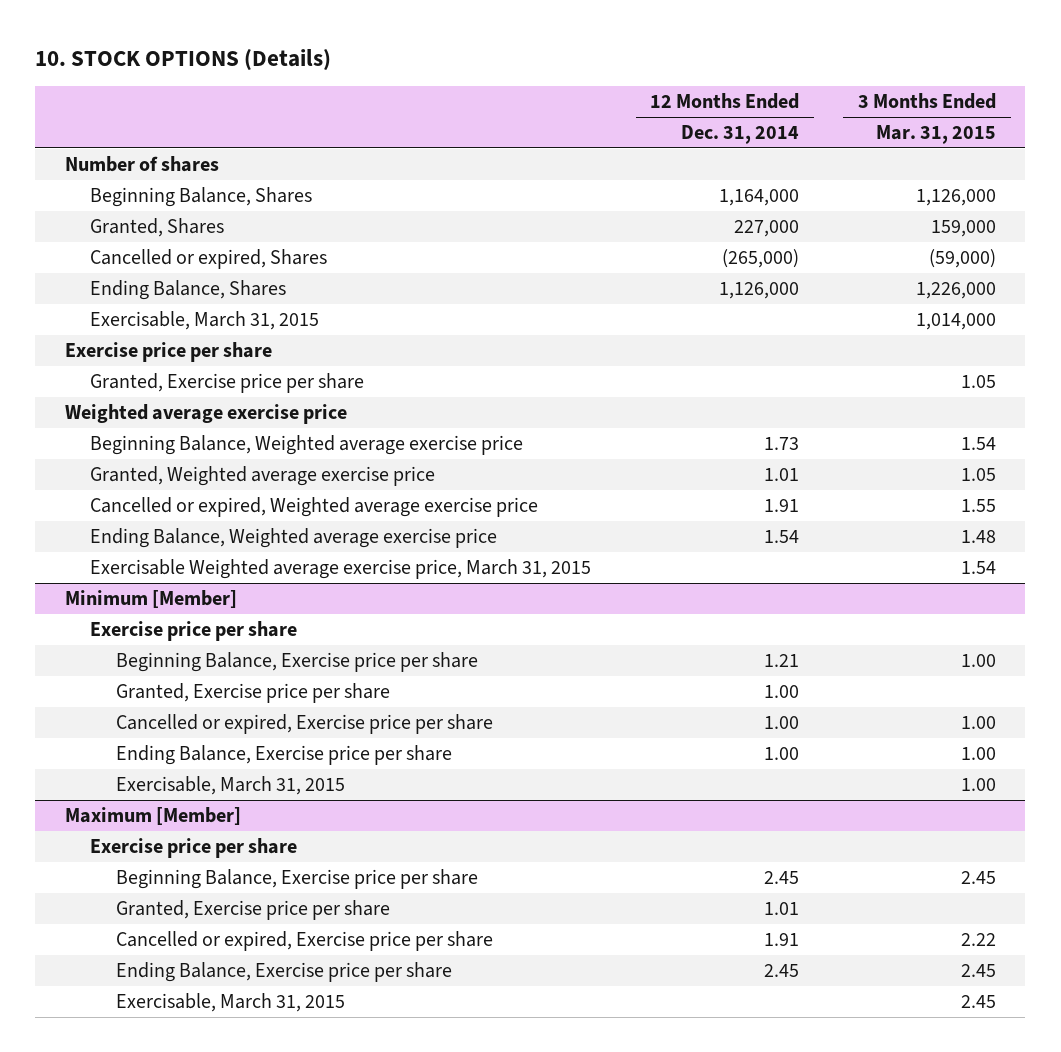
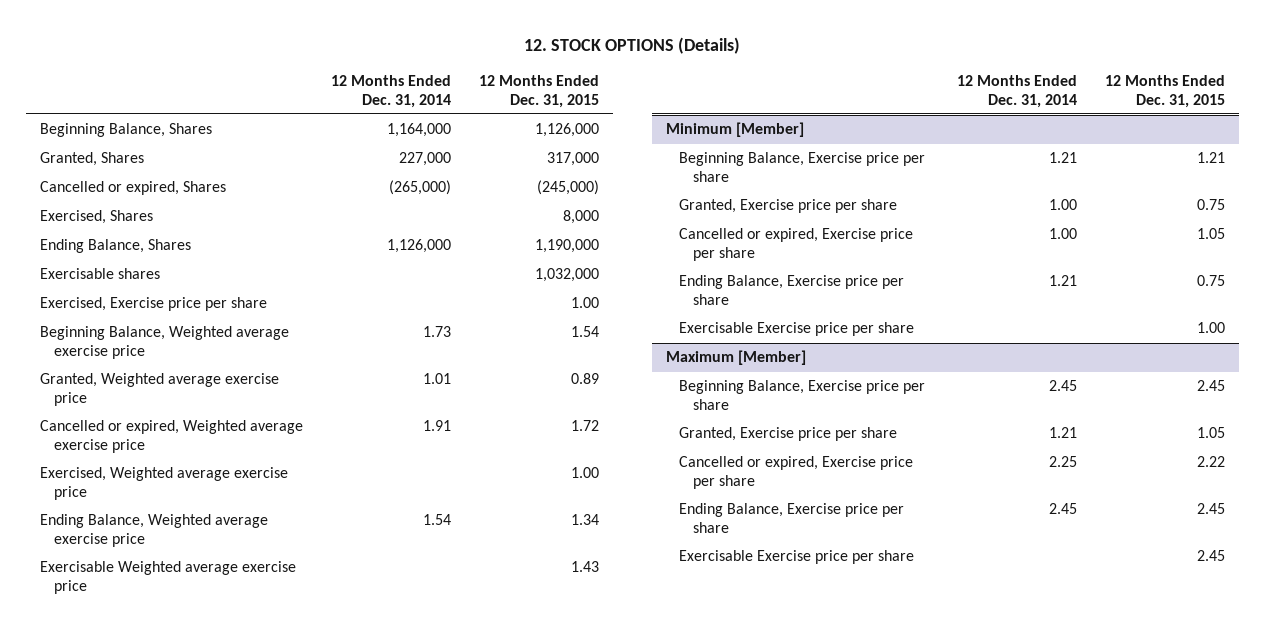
- 10. STOCK OPTIONS (Details)
+ 12. STOCK OPTIONS (Details)
- | 12 Months Ended Dec. 31, 2014 | 3 Months Ended Mar. 31, 2015
+ | 12 Months Ended Dec. 31, 2014 | 12 Months Ended Dec. 31, 2015
- Number of shares
+ Exercised, Shares | | 8,000
- Exercisable, March 31, 2015 | | 1,014,000
- Exercise price per share
- Granted, Exercise price per share | | 1.05
- Weighted average exercise price
+ Exercisable shares | | 1,032,000
+ Exercised, Exercise price per share | | 1.00
+ Exercised, Weighted average exercise price | | 1.00
- Exercisable Weighted average exercise price, March 31, 2015 | | 1.54
+ Exercisable Weighted average exercise price | | 1.43
@ Minimum [Member]
- Exercise price per share
- Ending Balance, Exercise price per share | 1.00 | 1.00
- Exercisable, March 31, 2015 | | 1.00
+ Ending Balance, Exercise price per share | 1.21 | 0.75
+ Exercisable Exercise price per share | | 1.00
@ Maximum [Member]
- Exercise price per share
- Granted, Exercise price per share | 1.01 |
- Cancelled or expired, Exercise price per share | 1.91 | 2.22
+ Granted, Exercise price per share | 1.21 | 1.05
+ Cancelled or expired, Exercise price per share | 2.25 | 2.22
- Exercisable, March 31, 2015 | | 2.45
+ Exercisable Exercise price per share | | 2.45

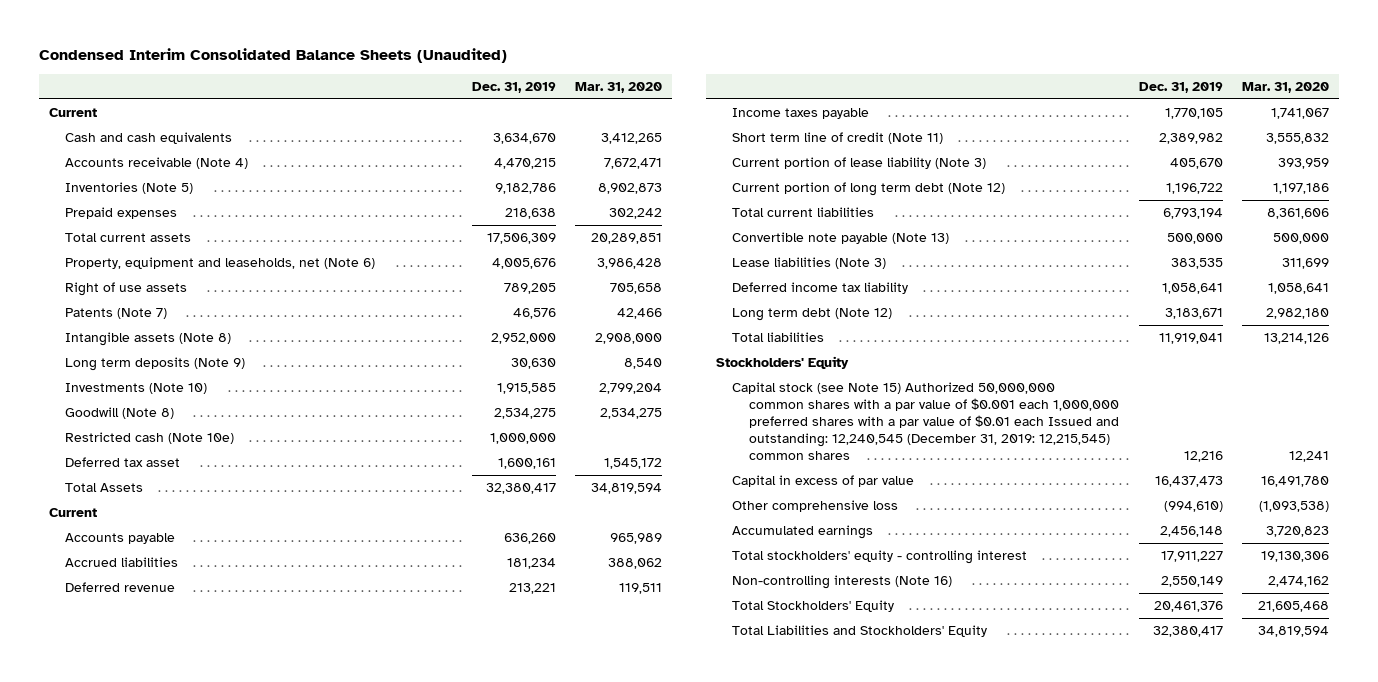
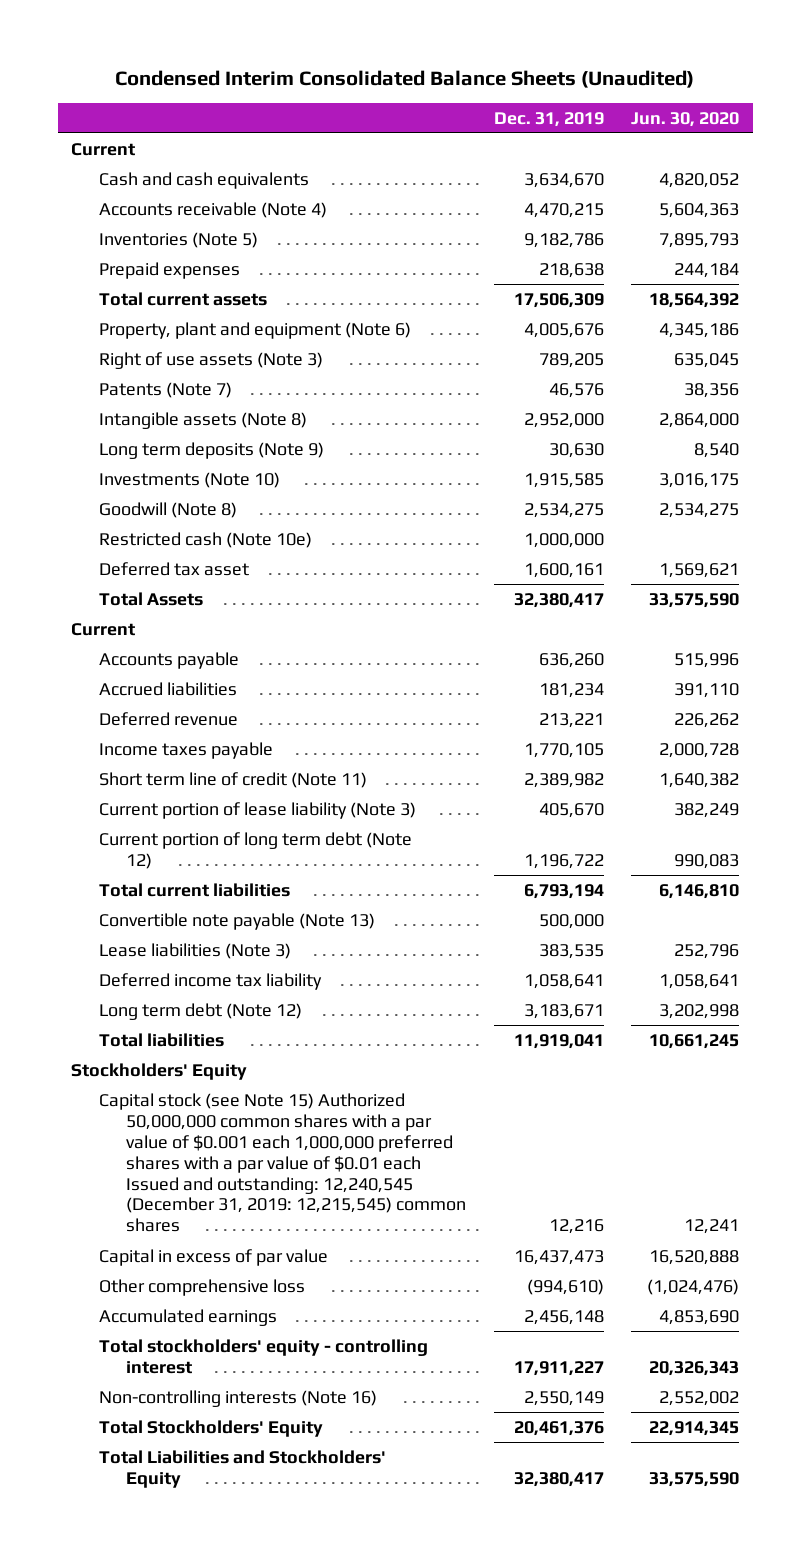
- | Dec. 31, 2019 | Mar. 31, 2020
+ | Dec. 31, 2019 | Jun. 30, 2020
- Property, equipment and leaseholds, net (Note 6) | 4,005,676 | 3,986,428
- Right of use assets | 789,205 | 705,658
+ Property, plant and equipment (Note 6) | 4,005,676 | 4,345,186
+ Right of use assets (Note 3) | 789,205 | 635,045

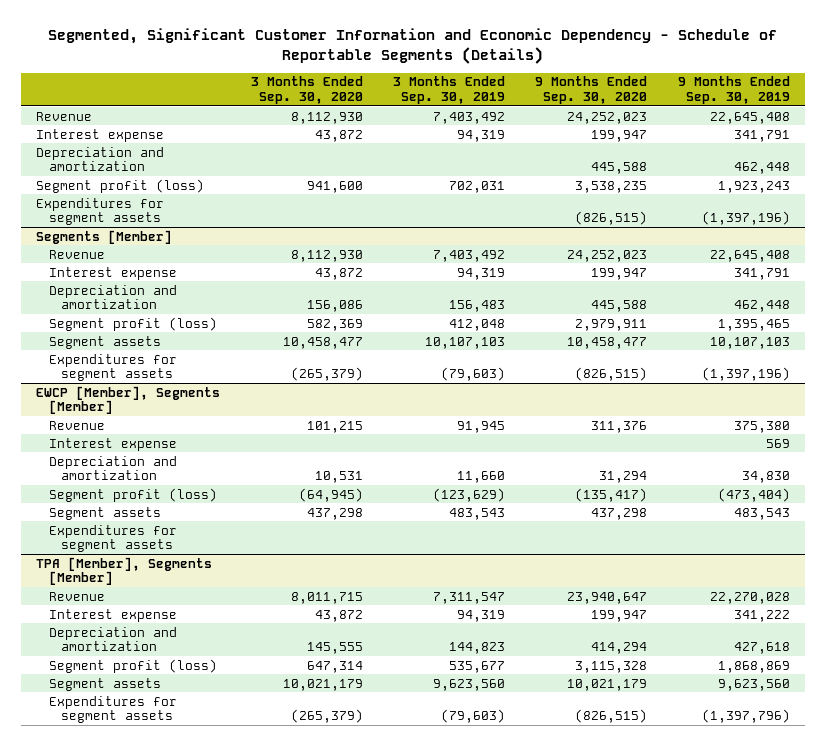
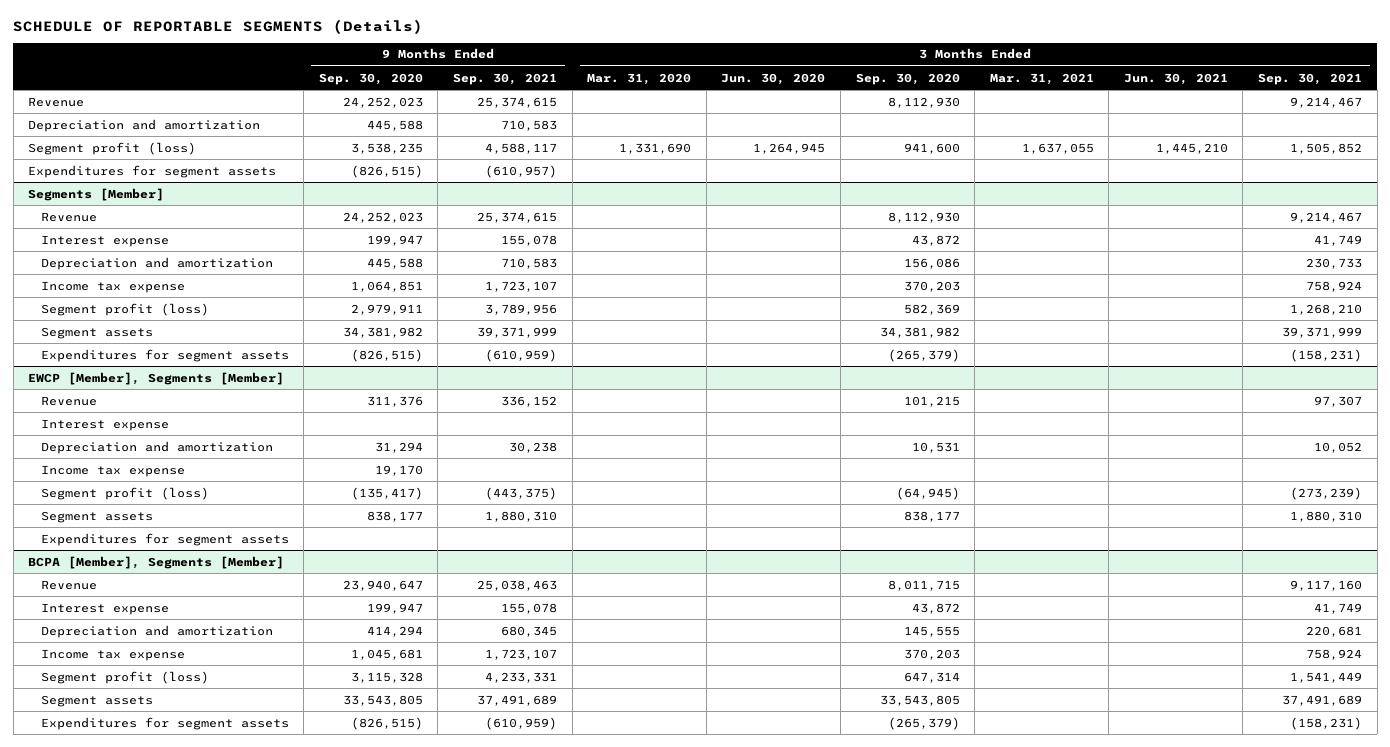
- Segmented, Significant Customer Information and Economic Dependency - Schedule of Reportable Segments (Details)
+ SCHEDULE OF REPORTABLE SEGMENTS (Details)
- | 3 Months Ended Sep. 30, 2020 | 3 Months Ended Sep. 30, 2019 | 9 Months Ended Sep. 30, 2020 | 9 Months Ended Sep. 30, 2019
+ | 9 Months Ended Sep. 30, 2020 | 9 Months Ended Sep. 30, 2021 | 3 Months Ended Mar. 31, 2020 | 3 Months Ended Jun. 30, 2020 | 3 Months Ended Sep. 30, 2020 | 3 Months Ended Mar. 31, 2021 | 3 Months Ended Jun. 30, 2021 | 3 Months Ended Sep. 30, 2021
- Interest expense | 43,872 | 94,319 | 199,947 | 341,791
@ Segments [Member]
+ Income tax expense | 1,064,851 | 1,723,107 | | | 370,203 | | | 758,924
- Segment assets | 10,458,477 | 10,107,103 | 10,458,477 | 10,107,103
+ Segment assets | 34,381,982 | 39,371,999 | | | 34,381,982 | | | 39,371,999
@ EWCP [Member], Segments [Member]
+ Income tax expense | 19,170 | | | | | | |
- Segment assets | 437,298 | 483,543 | 437,298 | 483,543
+ Segment assets | 838,177 | 1,880,310 | | | 838,177 | | | 1,880,310
- TPA [Member], Segments [Member]
+ BCPA [Member], Segments [Member]
+ Income tax expense | 1,045,681 | 1,723,107 | | | 370,203 | | | 758,924
- Segment assets | 10,021,179 | 9,623,560 | 10,021,179 | 9,623,560
+ Segment assets | 33,543,805 | 37,491,689 | | | 33,543,805 | | | 37,491,689

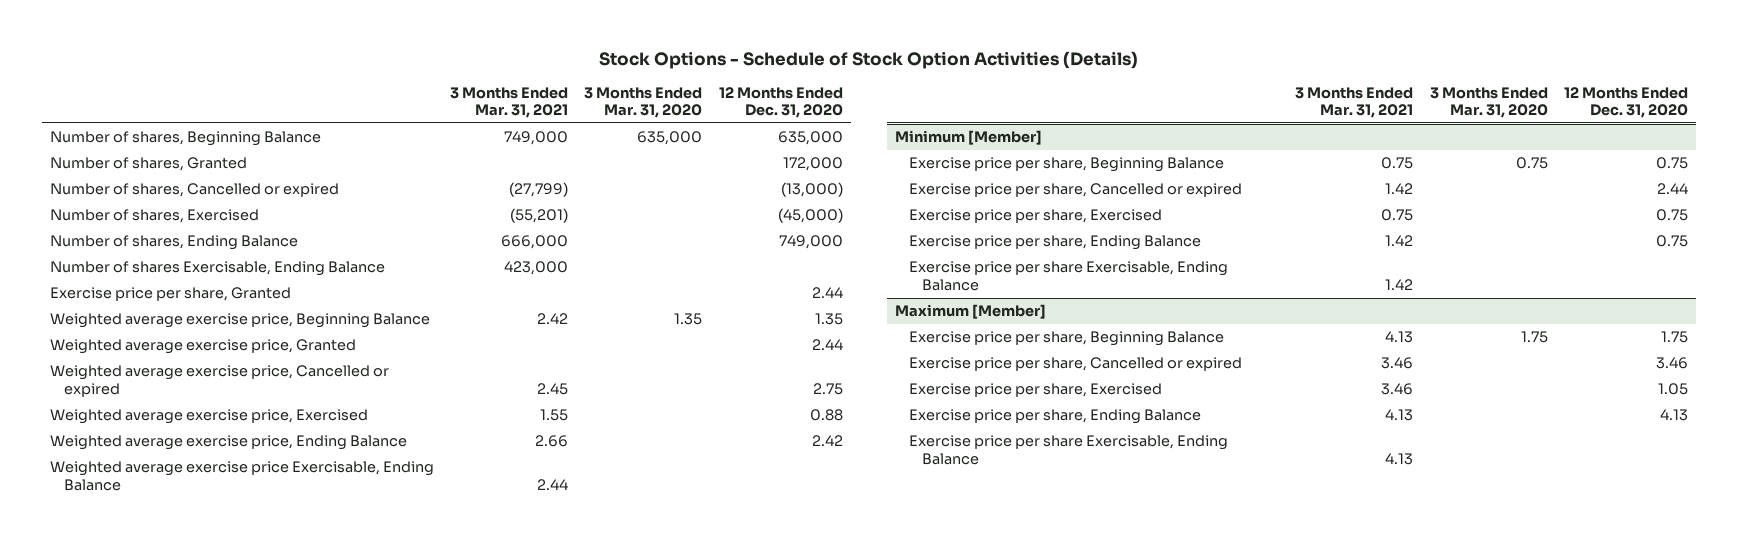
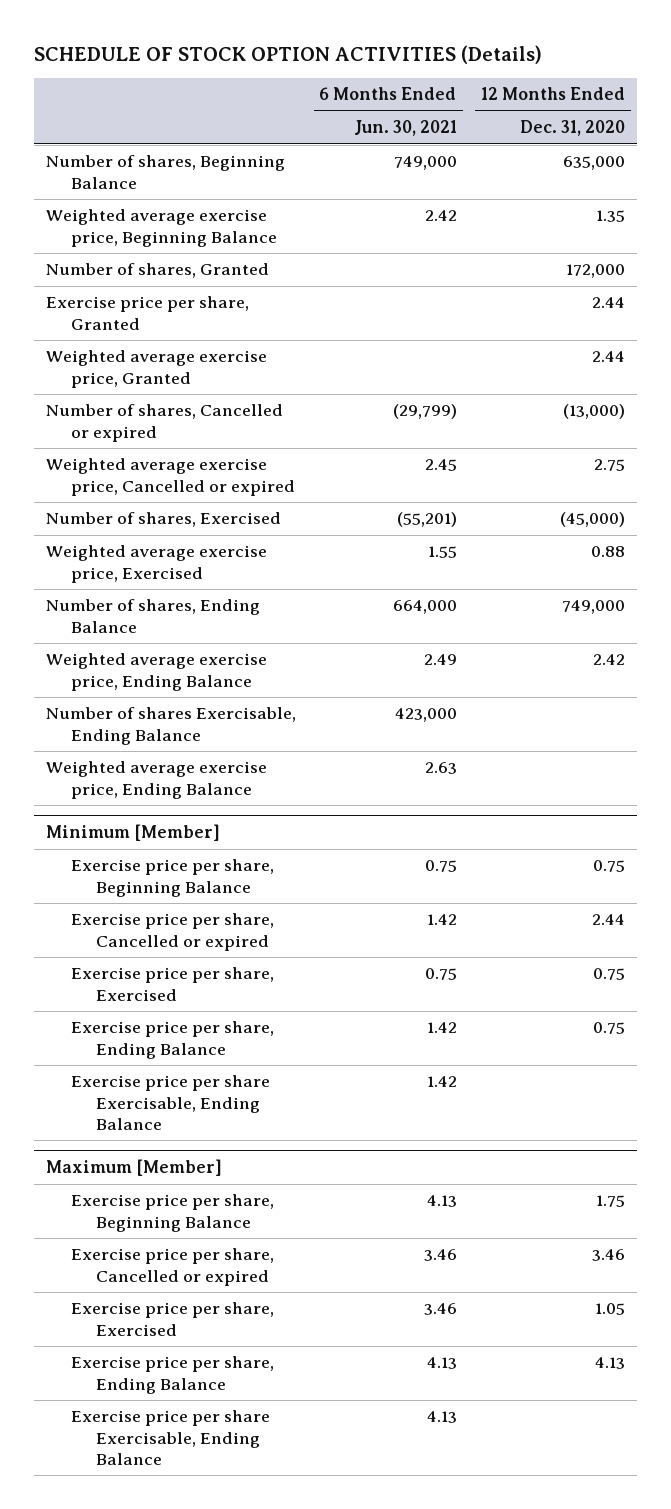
- Stock Options - Schedule of Stock Option Activities (Details)
+ SCHEDULE OF STOCK OPTION ACTIVITIES (Details)
- | 3 Months Ended Mar. 31, 2021 | 3 Months Ended Mar. 31, 2020 | 12 Months Ended Dec. 31, 2020
+ | 6 Months Ended Jun. 30, 2021 | 12 Months Ended Dec. 31, 2020
moved up: Weighted average exercise price, Beginning Balance | 2.42 | 1.35
moved down: Number of shares, Cancelled or expired | (29,799) | (13,000)
moved down: Number of shares, Exercised | (55,201) | (45,000)
moved down: Number of shares, Ending Balance | 664,000 | 749,000
- Weighted average exercise price Exercisable, Ending Balance | 2.44 | |
moved down: Number of shares Exercisable, Ending Balance | 423,000 |
+ Weighted average exercise price, Ending Balance | 2.63 |

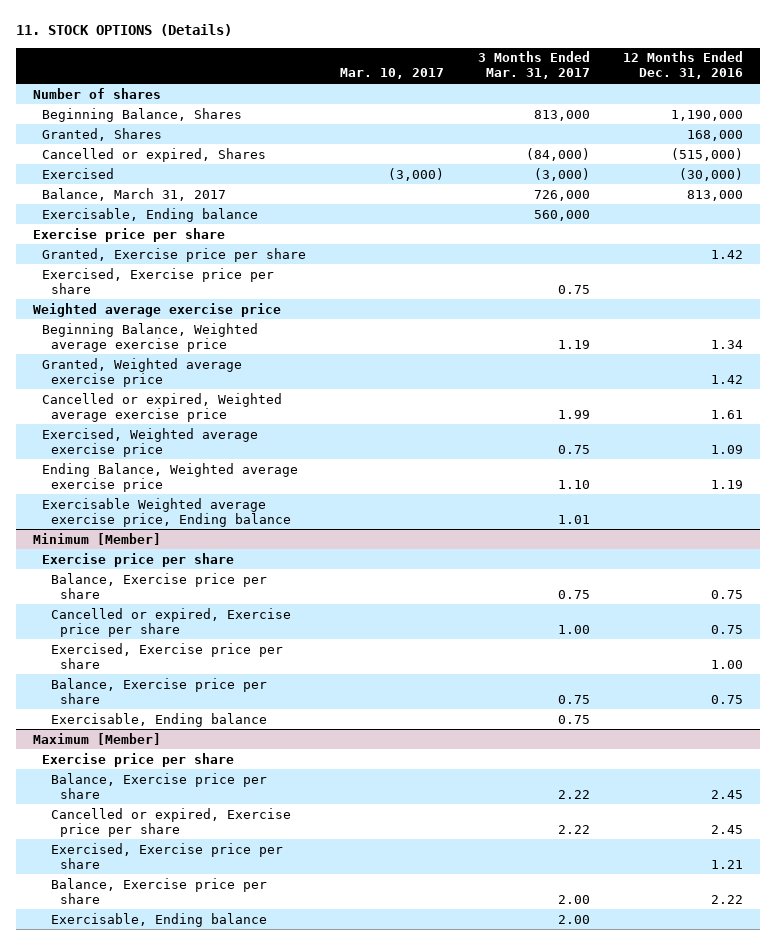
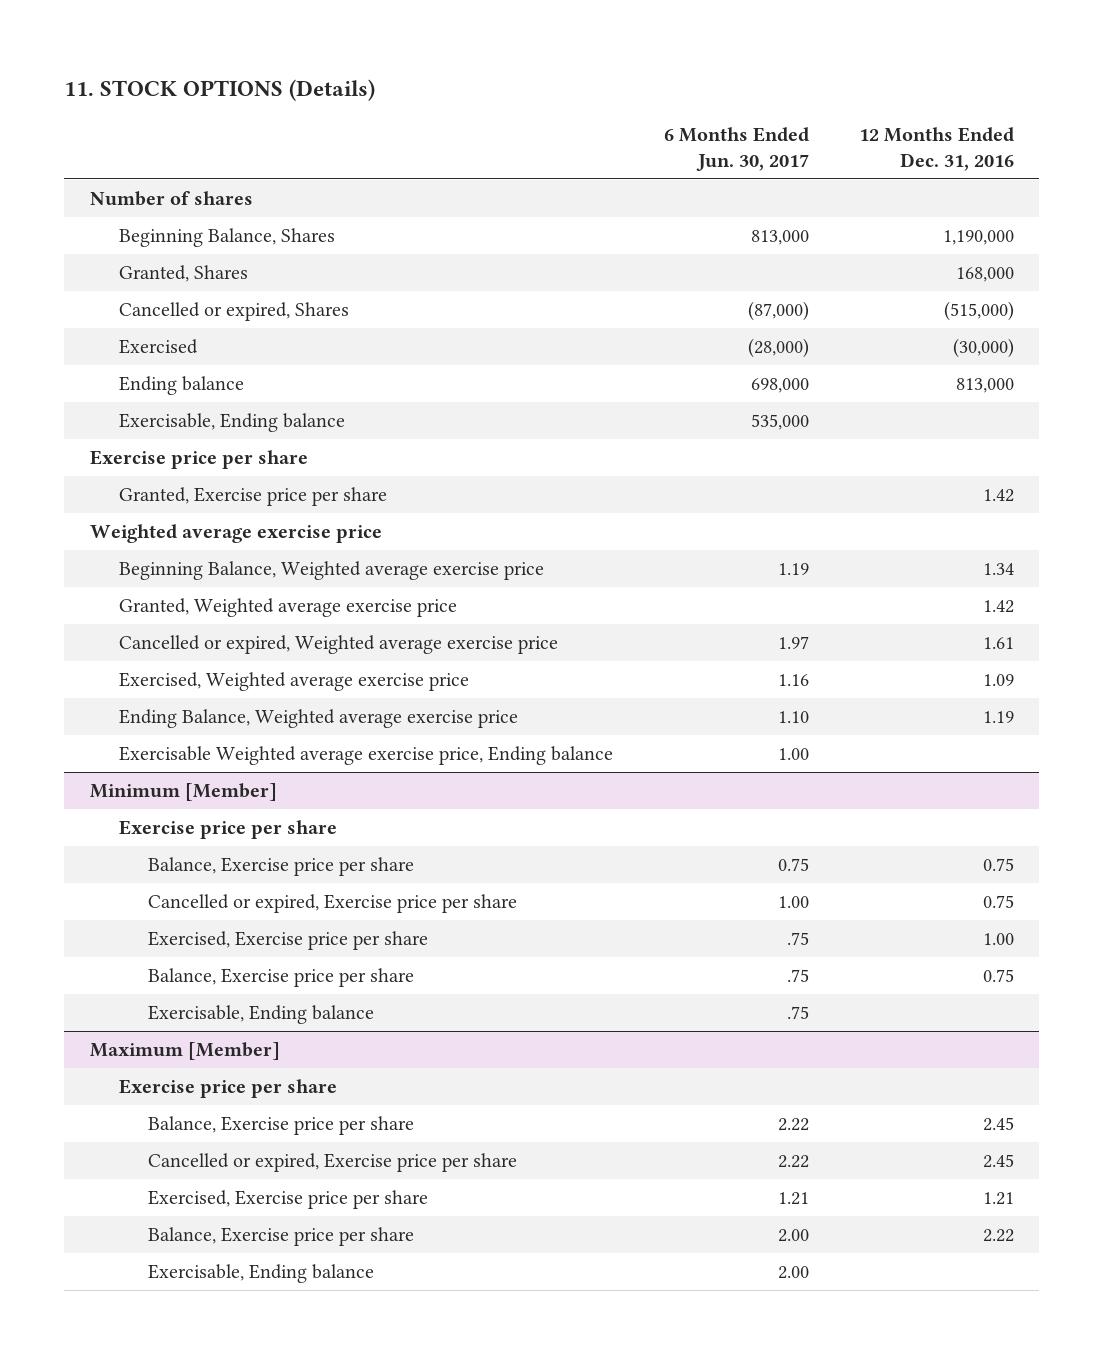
- | Mar. 10, 2017 | 3 Months Ended Mar. 31, 2017 | 12 Months Ended Dec. 31, 2016
+ | 6 Months Ended Jun. 30, 2017 | 12 Months Ended Dec. 31, 2016
- Balance, March 31, 2017 | | 726,000 | 813,000
+ Ending balance | 698,000 | 813,000
- Exercised, Exercise price per share | | 0.75 |

